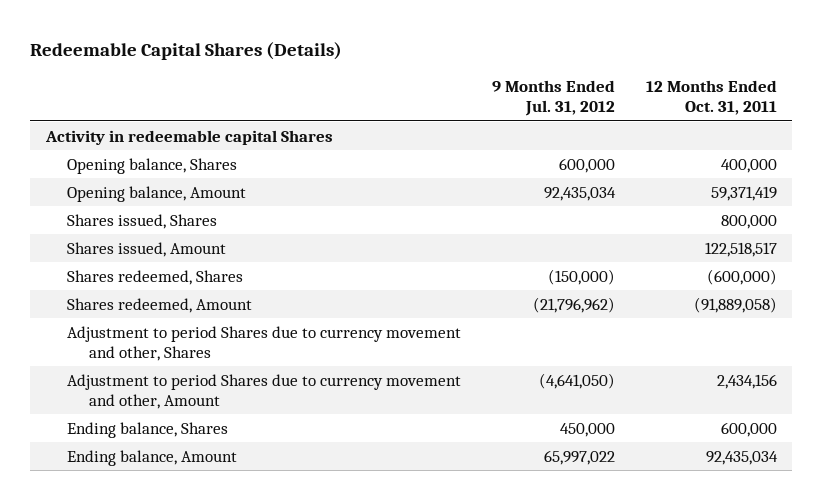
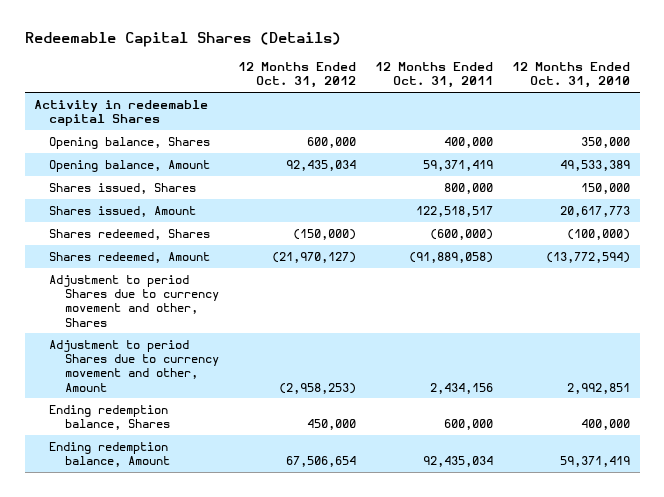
- | 9 Months Ended Jul. 31, 2012 | 12 Months Ended Oct. 31, 2011
+ | 12 Months Ended Oct. 31, 2012 | 12 Months Ended Oct. 31, 2011 | 12 Months Ended Oct. 31, 2010
- Ending balance, Shares | 450,000 | 600,000
- Ending balance, Amount | 65,997,022 | 92,435,034
+ Ending redemption balance, Shares | 450,000 | 600,000 | 400,000
+ Ending redemption balance, Amount | 67,506,654 | 92,435,034 | 59,371,419

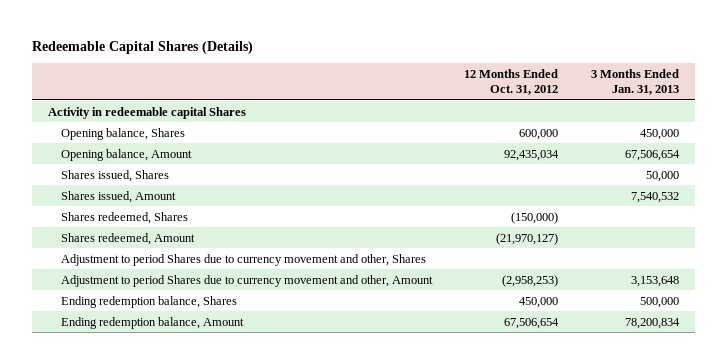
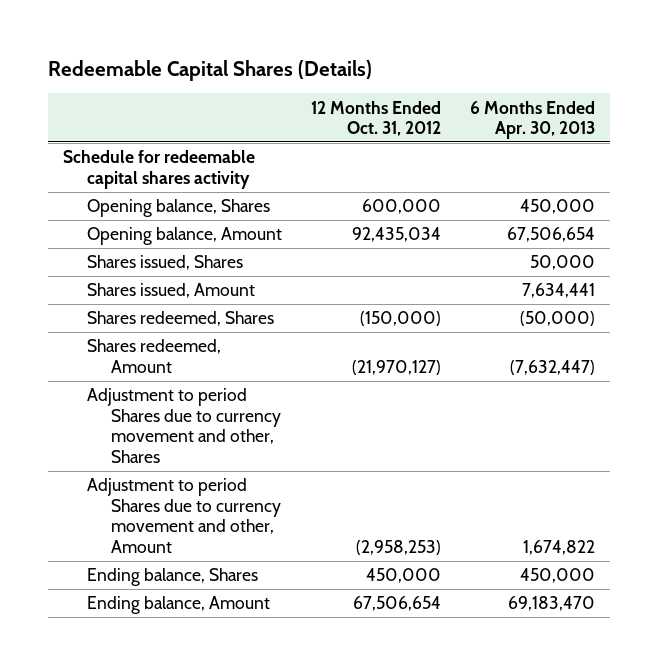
- | 12 Months Ended Oct. 31, 2012 | 3 Months Ended Jan. 31, 2013
+ | 12 Months Ended Oct. 31, 2012 | 6 Months Ended Apr. 30, 2013
- Activity in redeemable capital Shares
+ Schedule for redeemable capital shares activity
- Ending redemption balance, Shares | 450,000 | 500,000
- Ending redemption balance, Amount | 67,506,654 | 78,200,834
+ Ending balance, Shares | 450,000 | 450,000
+ Ending balance, Amount | 67,506,654 | 69,183,470

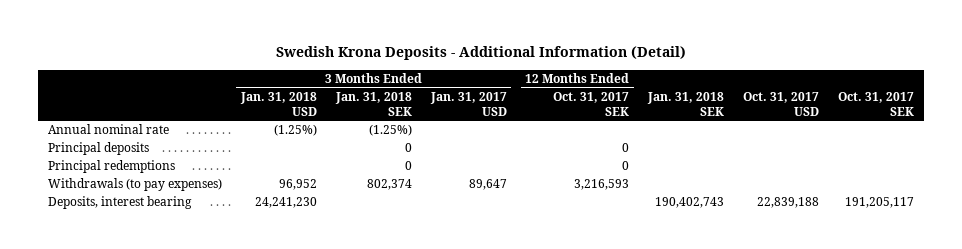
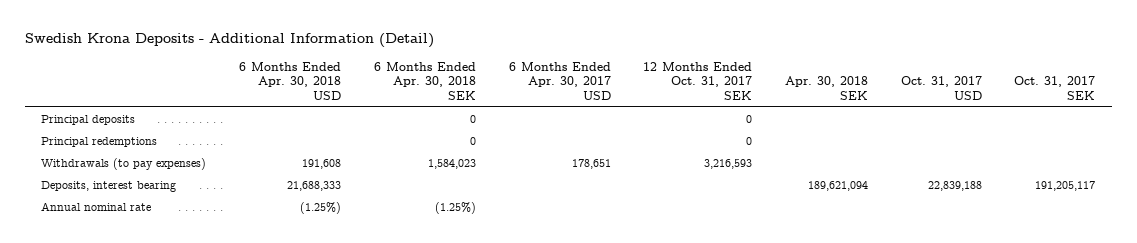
- | 3 Months Ended Jan. 31, 2018 USD | 3 Months Ended Jan. 31, 2018 SEK | 3 Months Ended Jan. 31, 2017 USD | 12 Months Ended Oct. 31, 2017 SEK | Jan. 31, 2018 SEK | Oct. 31, 2017 USD | Oct. 31, 2017 SEK
+ | 6 Months Ended Apr. 30, 2018 USD | 6 Months Ended Apr. 30, 2018 SEK | 6 Months Ended Apr. 30, 2017 USD | 12 Months Ended Oct. 31, 2017 SEK | Apr. 30, 2018 SEK | Oct. 31, 2017 USD | Oct. 31, 2017 SEK
moved down: Annual nominal rate | (1.25%) | (1.25%) | | | | |

